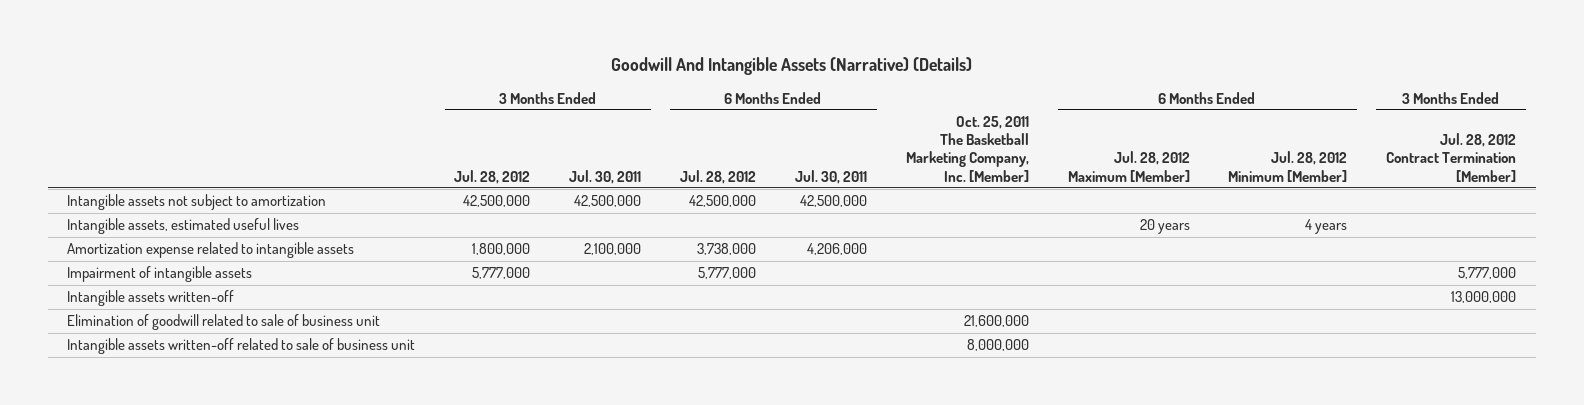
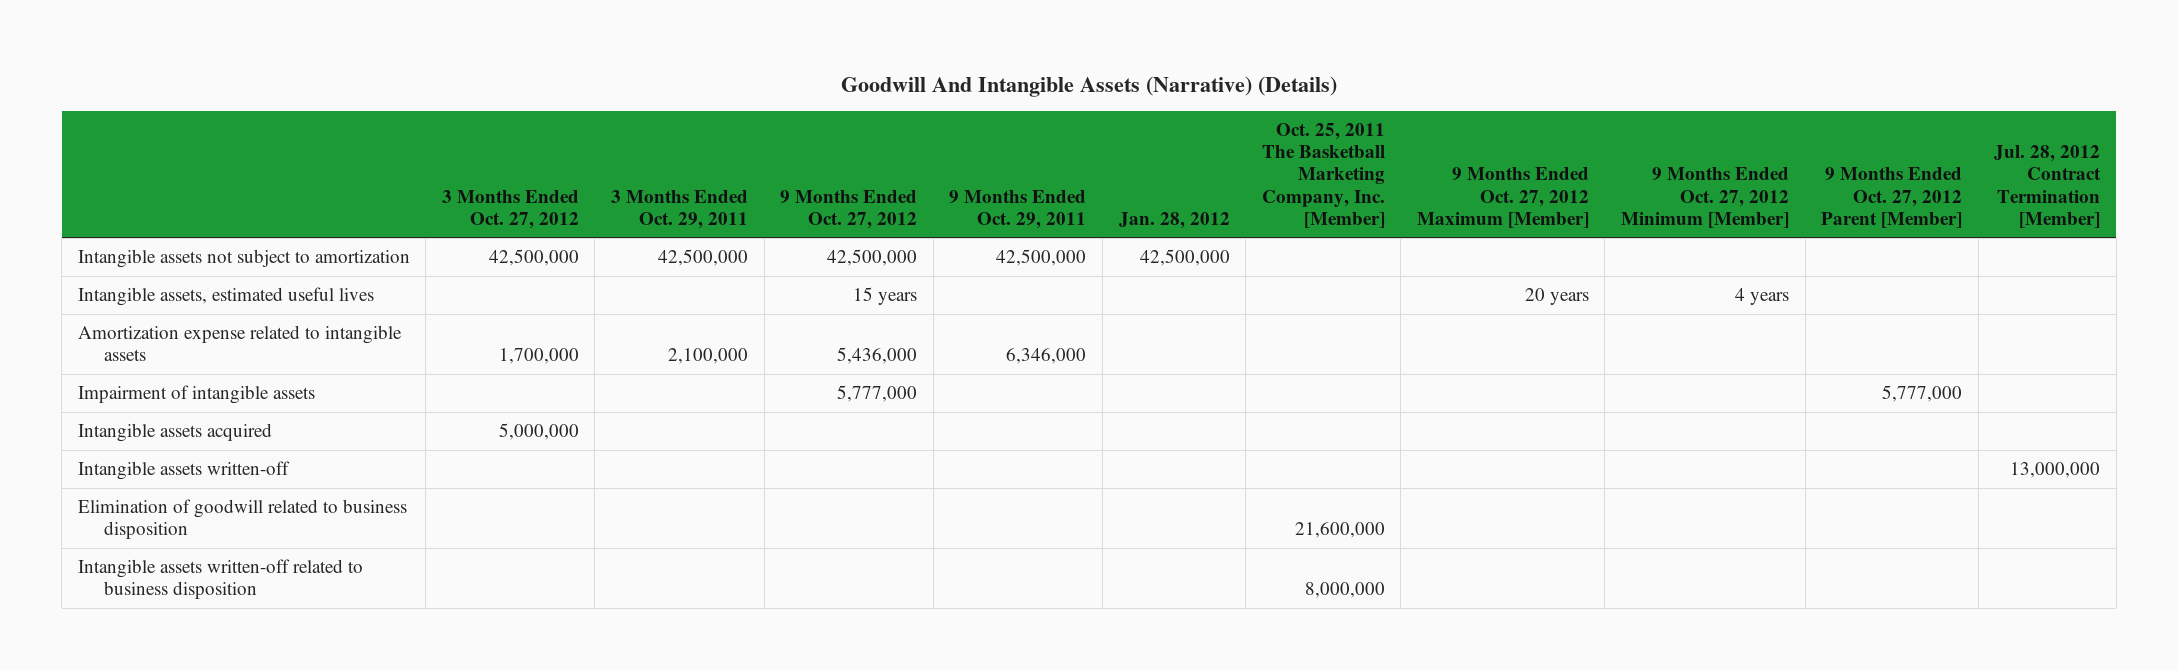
- | 3 Months Ended Jul. 28, 2012 | 3 Months Ended Jul. 30, 2011 | 6 Months Ended Jul. 28, 2012 | 6 Months Ended Jul. 30, 2011 | Oct. 25, 2011 The Basketball Marketing Company, Inc. [Member] | 6 Months Ended Jul. 28, 2012 Maximum [Member] | 6 Months Ended Jul. 28, 2012 Minimum [Member] | 3 Months Ended Jul. 28, 2012 Contract Termination [Member]
+ | 3 Months Ended Oct. 27, 2012 | 3 Months Ended Oct. 29, 2011 | 9 Months Ended Oct. 27, 2012 | 9 Months Ended Oct. 29, 2011 | Jan. 28, 2012 | Oct. 25, 2011 The Basketball Marketing Company, Inc. [Member] | 9 Months Ended Oct. 27, 2012 Maximum [Member] | 9 Months Ended Oct. 27, 2012 Minimum [Member] | 9 Months Ended Oct. 27, 2012 Parent [Member] | Jul. 28, 2012 Contract Termination [Member]
+ Intangible assets acquired | 5,000,000 | | | | | | | | |
- Elimination of goodwill related to sale of business unit | | | | | 21,600,000 | | |
- Intangible assets written-off related to sale of business unit | | | | | 8,000,000 | | |
+ Elimination of goodwill related to business disposition | | | | | | 21,600,000 | | | |
+ Intangible assets written-off related to business disposition | | | | | | 8,000,000 | | | |

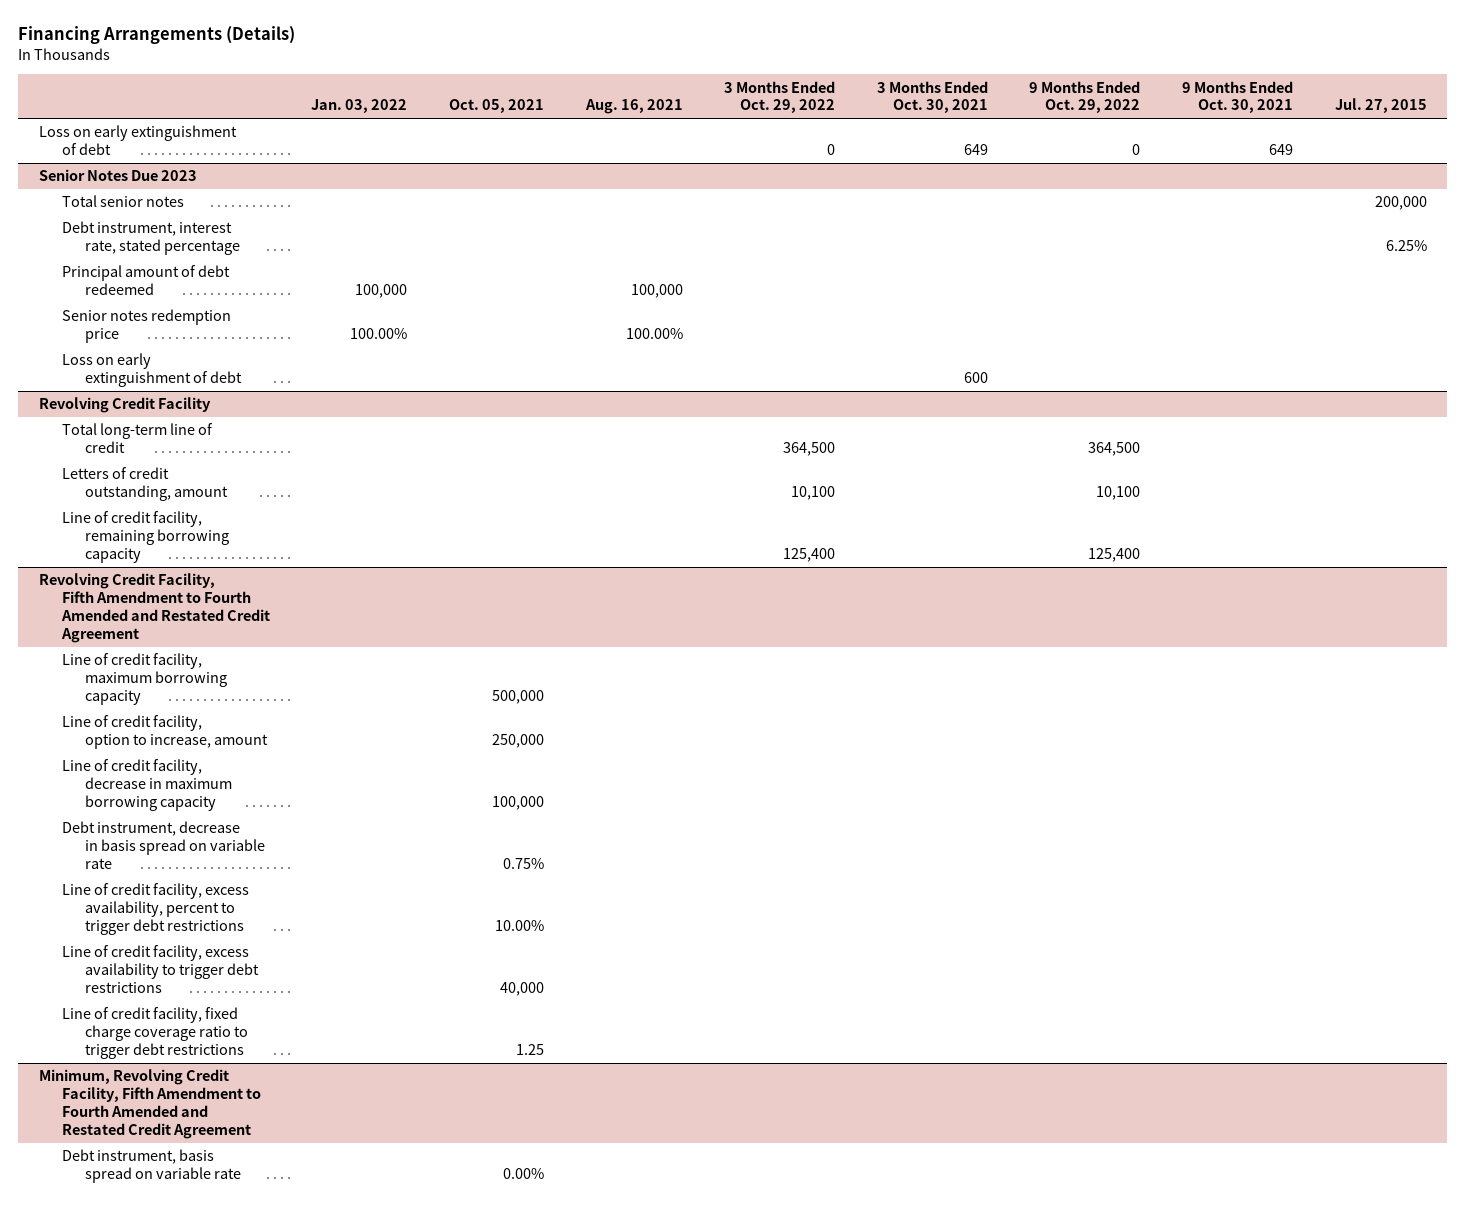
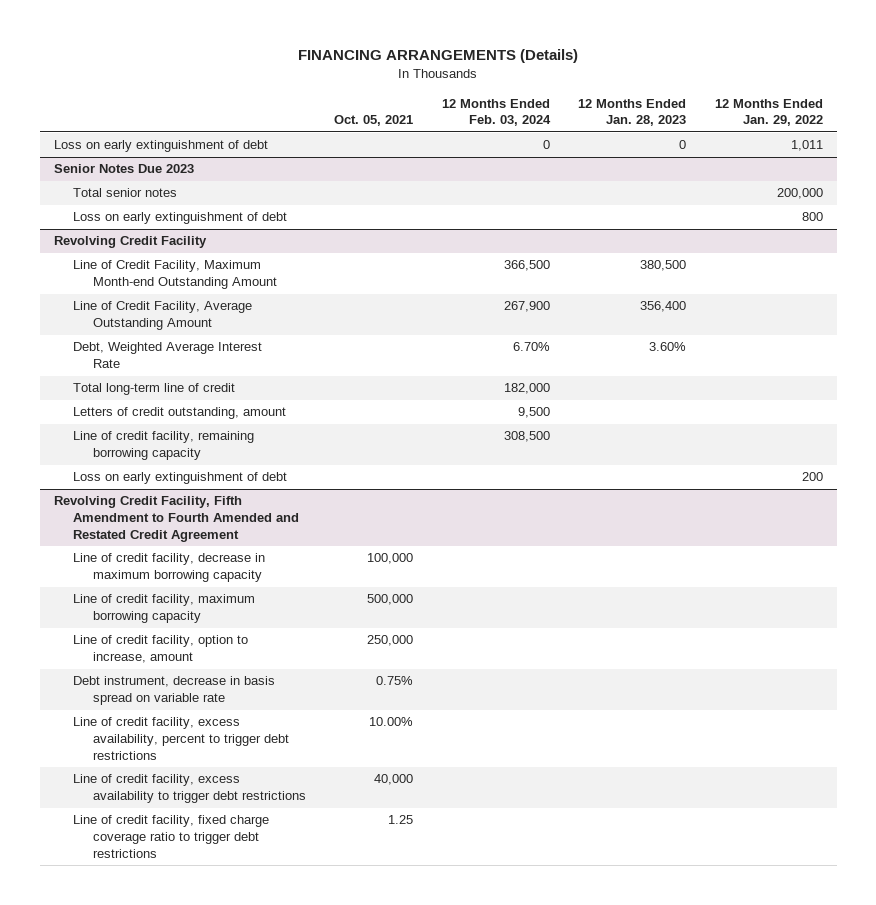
- Financing Arrangements (Details)
+ FINANCING ARRANGEMENTS (Details)
- | Jan. 03, 2022 | Oct. 05, 2021 | Aug. 16, 2021 | 3 Months Ended Oct. 29, 2022 | 3 Months Ended Oct. 30, 2021 | 9 Months Ended Oct. 29, 2022 | 9 Months Ended Oct. 30, 2021 | Jul. 27, 2015
+ | Oct. 05, 2021 | 12 Months Ended Feb. 03, 2024 | 12 Months Ended Jan. 28, 2023 | 12 Months Ended Jan. 29, 2022
@ Senior Notes Due 2023
- Debt instrument, interest rate, stated percentage | | | | | | | | 6.25%
- Principal amount of debt redeemed | 100,000 | | 100,000 | | | | |
- Senior notes redemption price | 100.00% | | 100.00% | | | | |
@ Revolving Credit Facility
+ Line of Credit Facility, Maximum Month-end Outstanding Amount | | 366,500 | 380,500 |
+ Line of Credit Facility, Average Outstanding Amount | | 267,900 | 356,400 |
+ Debt, Weighted Average Interest Rate | | 6.70% | 3.60% |
+ Loss on early extinguishment of debt | | | | 200
@ Revolving Credit Facility, Fifth Amendment to Fourth Amended and Restated Credit Agreement
moved up: Line of credit facility, decrease in maximum borrowing capacity | 100,000 | | |
- Minimum, Revolving Credit Facility, Fifth Amendment to Fourth Amended and Restated Credit Agreement
- Debt instrument, basis spread on variable rate | | 0.00% | | | | | |

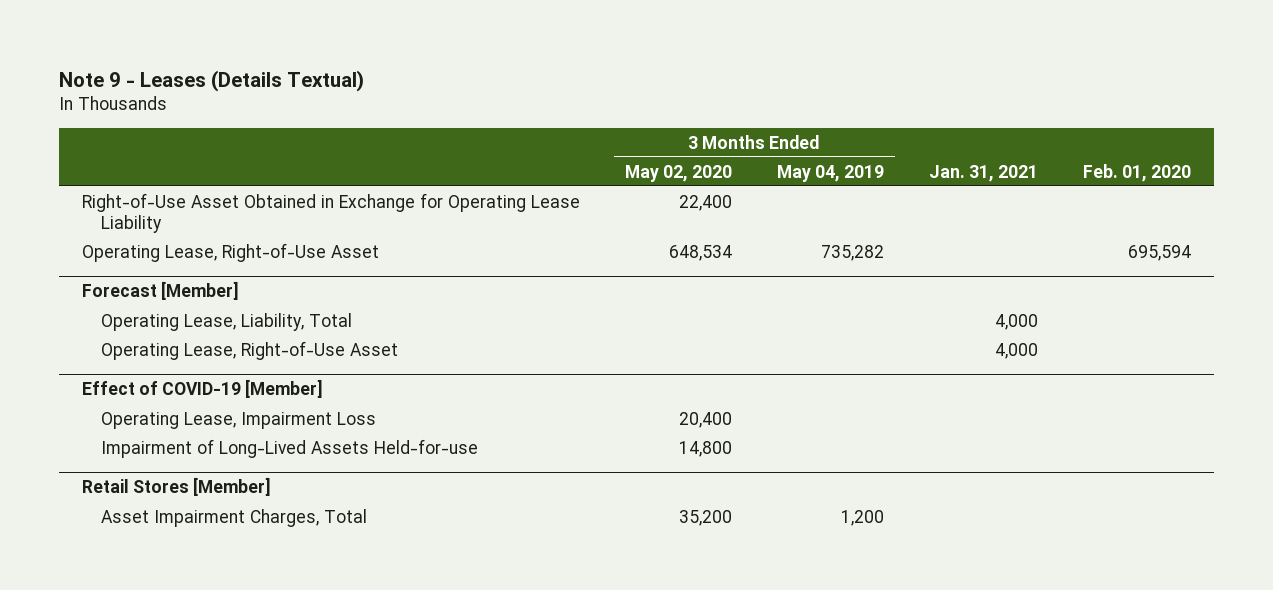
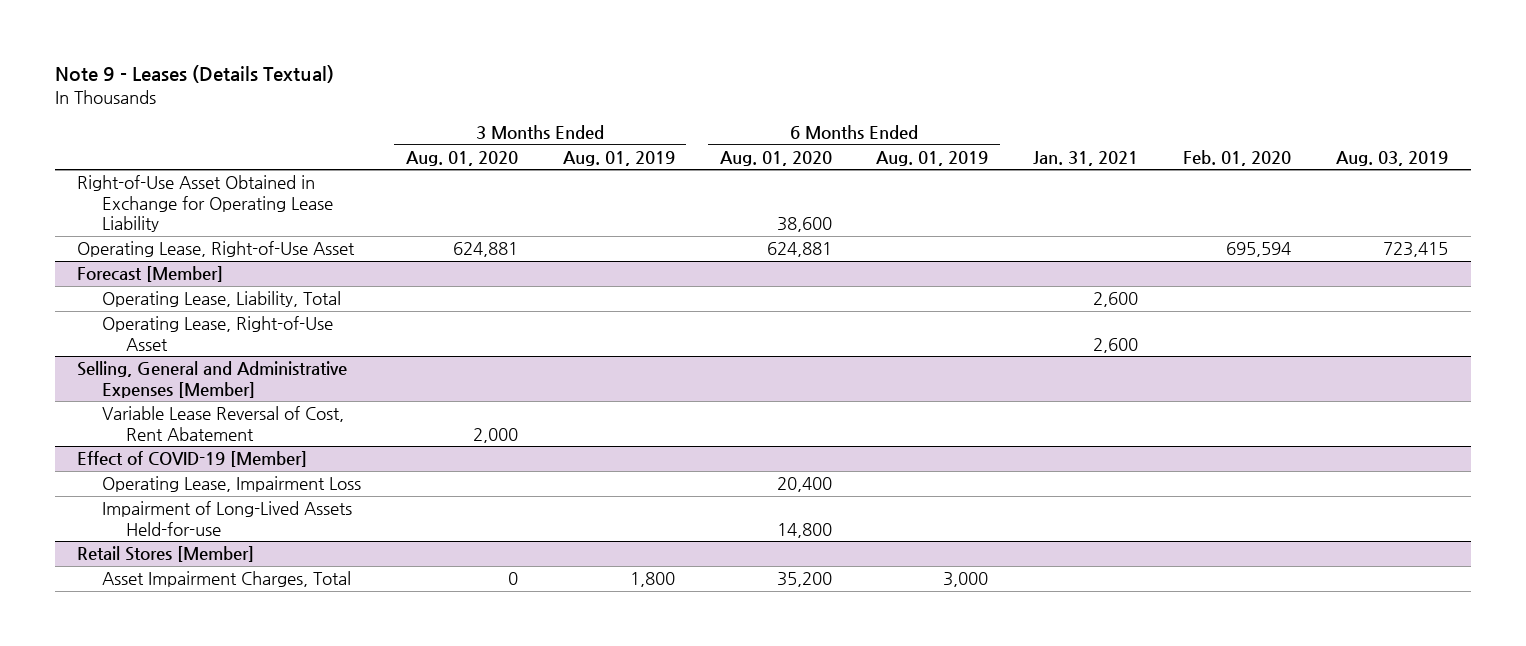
- | 3 Months Ended May 02, 2020 | 3 Months Ended May 04, 2019 | Jan. 31, 2021 | Feb. 01, 2020
+ | 3 Months Ended Aug. 01, 2020 | 3 Months Ended Aug. 01, 2019 | 6 Months Ended Aug. 01, 2020 | 6 Months Ended Aug. 01, 2019 | Jan. 31, 2021 | Feb. 01, 2020 | Aug. 03, 2019
@ Forecast [Member]
- Operating Lease, Liability, Total | | | 4,000 |
- Operating Lease, Right-of-Use Asset | | | 4,000 |
+ Operating Lease, Liability, Total | | | | | 2,600 | |
+ Operating Lease, Right-of-Use Asset | | | | | 2,600 | |
+ Selling, General and Administrative Expenses [Member]
+ Variable Lease Reversal of Cost, Rent Abatement | 2,000 | | | | | |

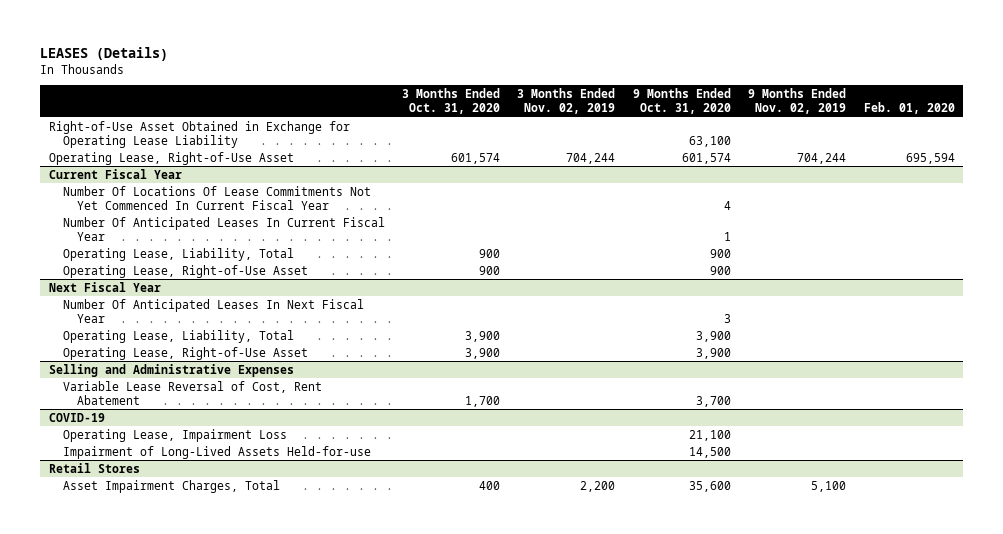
- Note 9 - Leases (Details Textual)
+ LEASES (Details)
- | 3 Months Ended Aug. 01, 2020 | 3 Months Ended Aug. 01, 2019 | 6 Months Ended Aug. 01, 2020 | 6 Months Ended Aug. 01, 2019 | Jan. 31, 2021 | Feb. 01, 2020 | Aug. 03, 2019
+ | 3 Months Ended Oct. 31, 2020 | 3 Months Ended Nov. 02, 2019 | 9 Months Ended Oct. 31, 2020 | 9 Months Ended Nov. 02, 2019 | Feb. 01, 2020
- Forecast [Member]
- Operating Lease, Liability, Total | | | | | 2,600 | |
- Operating Lease, Right-of-Use Asset | | | | | 2,600 | |
- Selling, General and Administrative Expenses [Member]
+ Current Fiscal Year
+ Number Of Locations Of Lease Commitments Not Yet Commenced In Current Fiscal Year | | | 4 | |
+ Number Of Anticipated Leases In Current Fiscal Year | | | 1 | |
+ Operating Lease, Liability, Total | 900 | | 900 | |
+ Operating Lease, Right-of-Use Asset | 900 | | 900 | |
+ Next Fiscal Year
+ Number Of Anticipated Leases In Next Fiscal Year | | | 3 | |
+ Operating Lease, Liability, Total | 3,900 | | 3,900 | |
+ Operating Lease, Right-of-Use Asset | 3,900 | | 3,900 | |
+ Selling and Administrative Expenses
- Effect of COVID-19 [Member]
+ COVID-19
- Retail Stores [Member]
+ Retail Stores

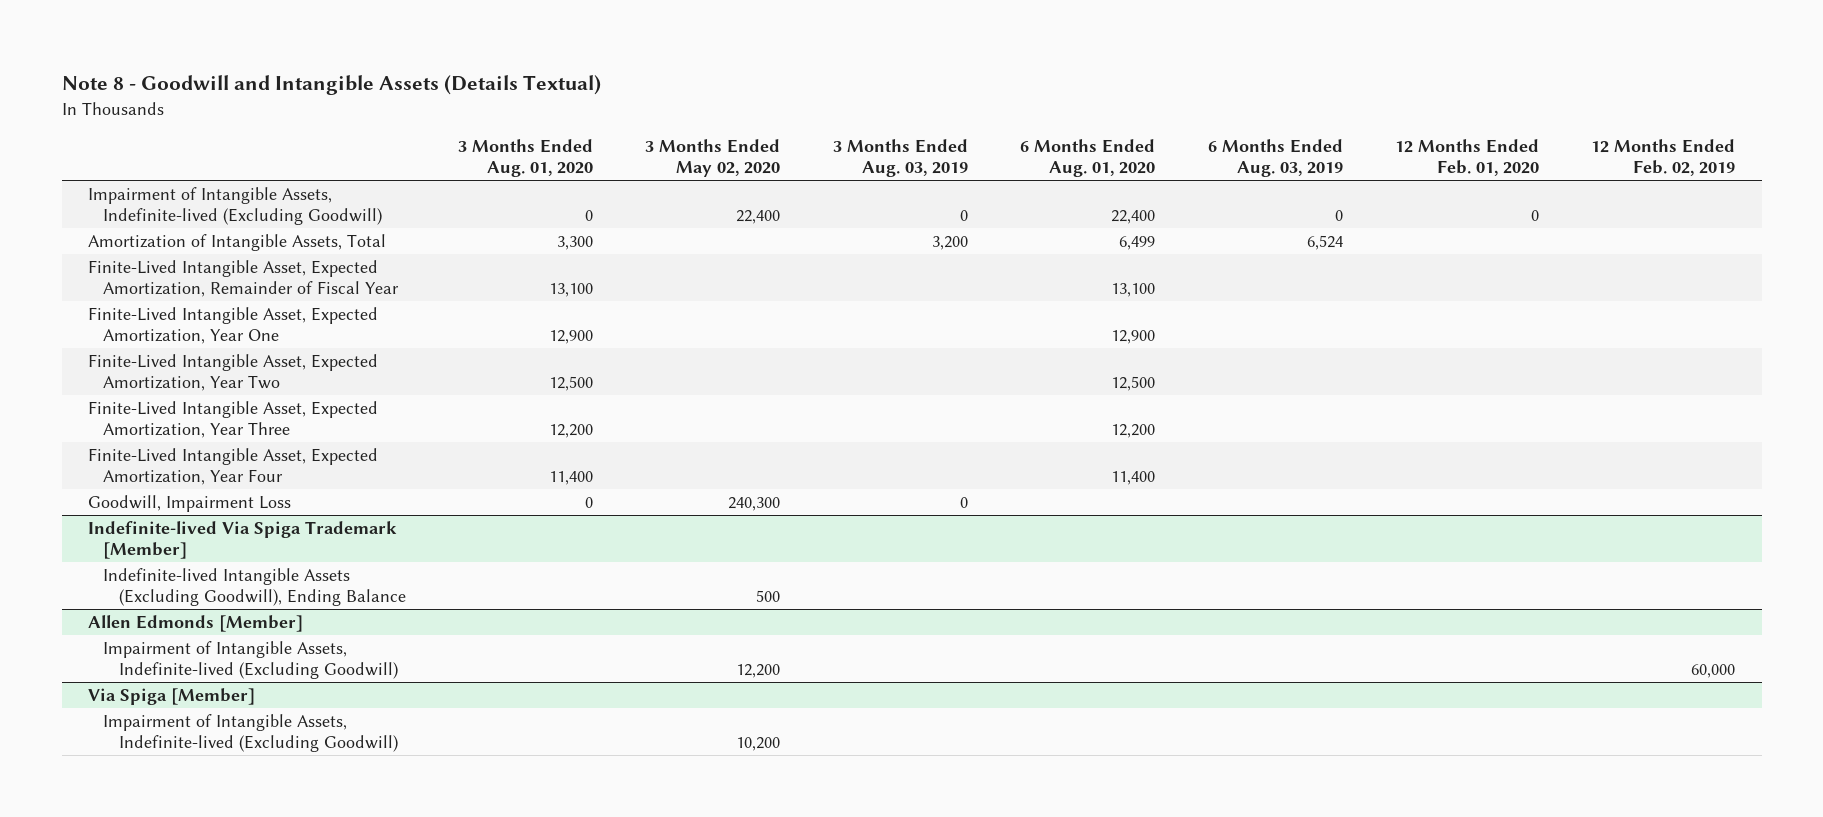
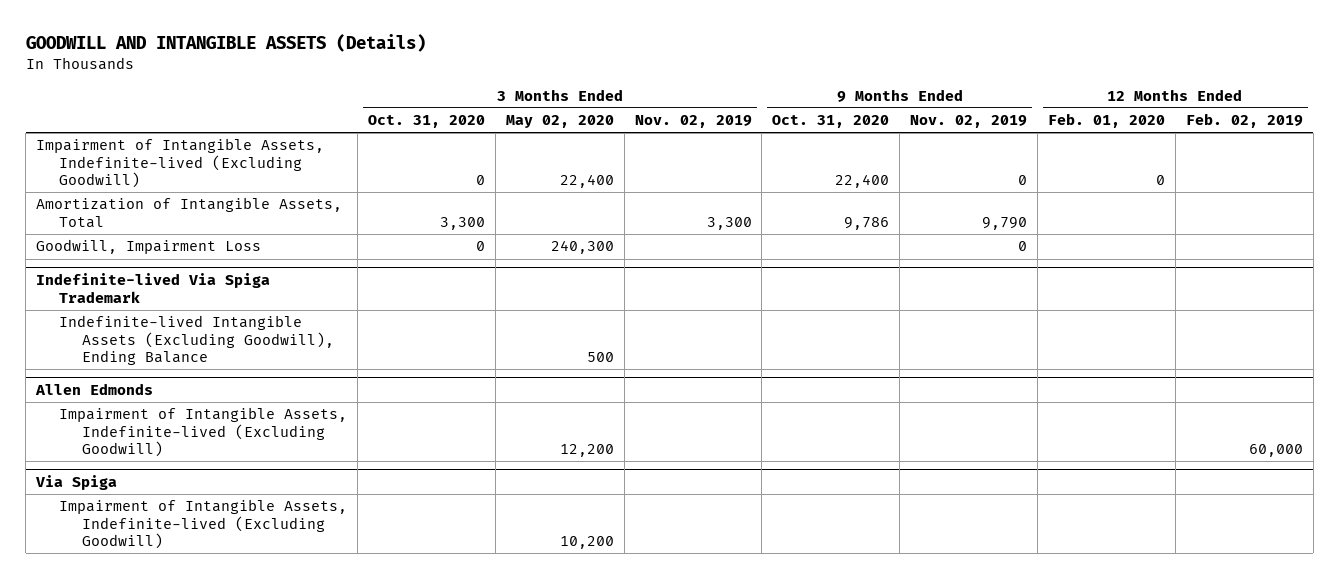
- Note 8 - Goodwill and Intangible Assets (Details Textual)
+ GOODWILL AND INTANGIBLE ASSETS (Details)
- | 3 Months Ended Aug. 01, 2020 | 3 Months Ended May 02, 2020 | 3 Months Ended Aug. 03, 2019 | 6 Months Ended Aug. 01, 2020 | 6 Months Ended Aug. 03, 2019 | 12 Months Ended Feb. 01, 2020 | 12 Months Ended Feb. 02, 2019
+ | 3 Months Ended Oct. 31, 2020 | 3 Months Ended May 02, 2020 | 3 Months Ended Nov. 02, 2019 | 9 Months Ended Oct. 31, 2020 | 9 Months Ended Nov. 02, 2019 | 12 Months Ended Feb. 01, 2020 | 12 Months Ended Feb. 02, 2019
- Finite-Lived Intangible Asset, Expected Amortization, Remainder of Fiscal Year | 13,100 | | | 13,100 | | |
- Finite-Lived Intangible Asset, Expected Amortization, Year One | 12,900 | | | 12,900 | | |
- Finite-Lived Intangible Asset, Expected Amortization, Year Two | 12,500 | | | 12,500 | | |
- Finite-Lived Intangible Asset, Expected Amortization, Year Three | 12,200 | | | 12,200 | | |
- Finite-Lived Intangible Asset, Expected Amortization, Year Four | 11,400 | | | 11,400 | | |
- Indefinite-lived Via Spiga Trademark [Member]
+ Indefinite-lived Via Spiga Trademark
- Allen Edmonds [Member]
+ Allen Edmonds
- Via Spiga [Member]
+ Via Spiga

